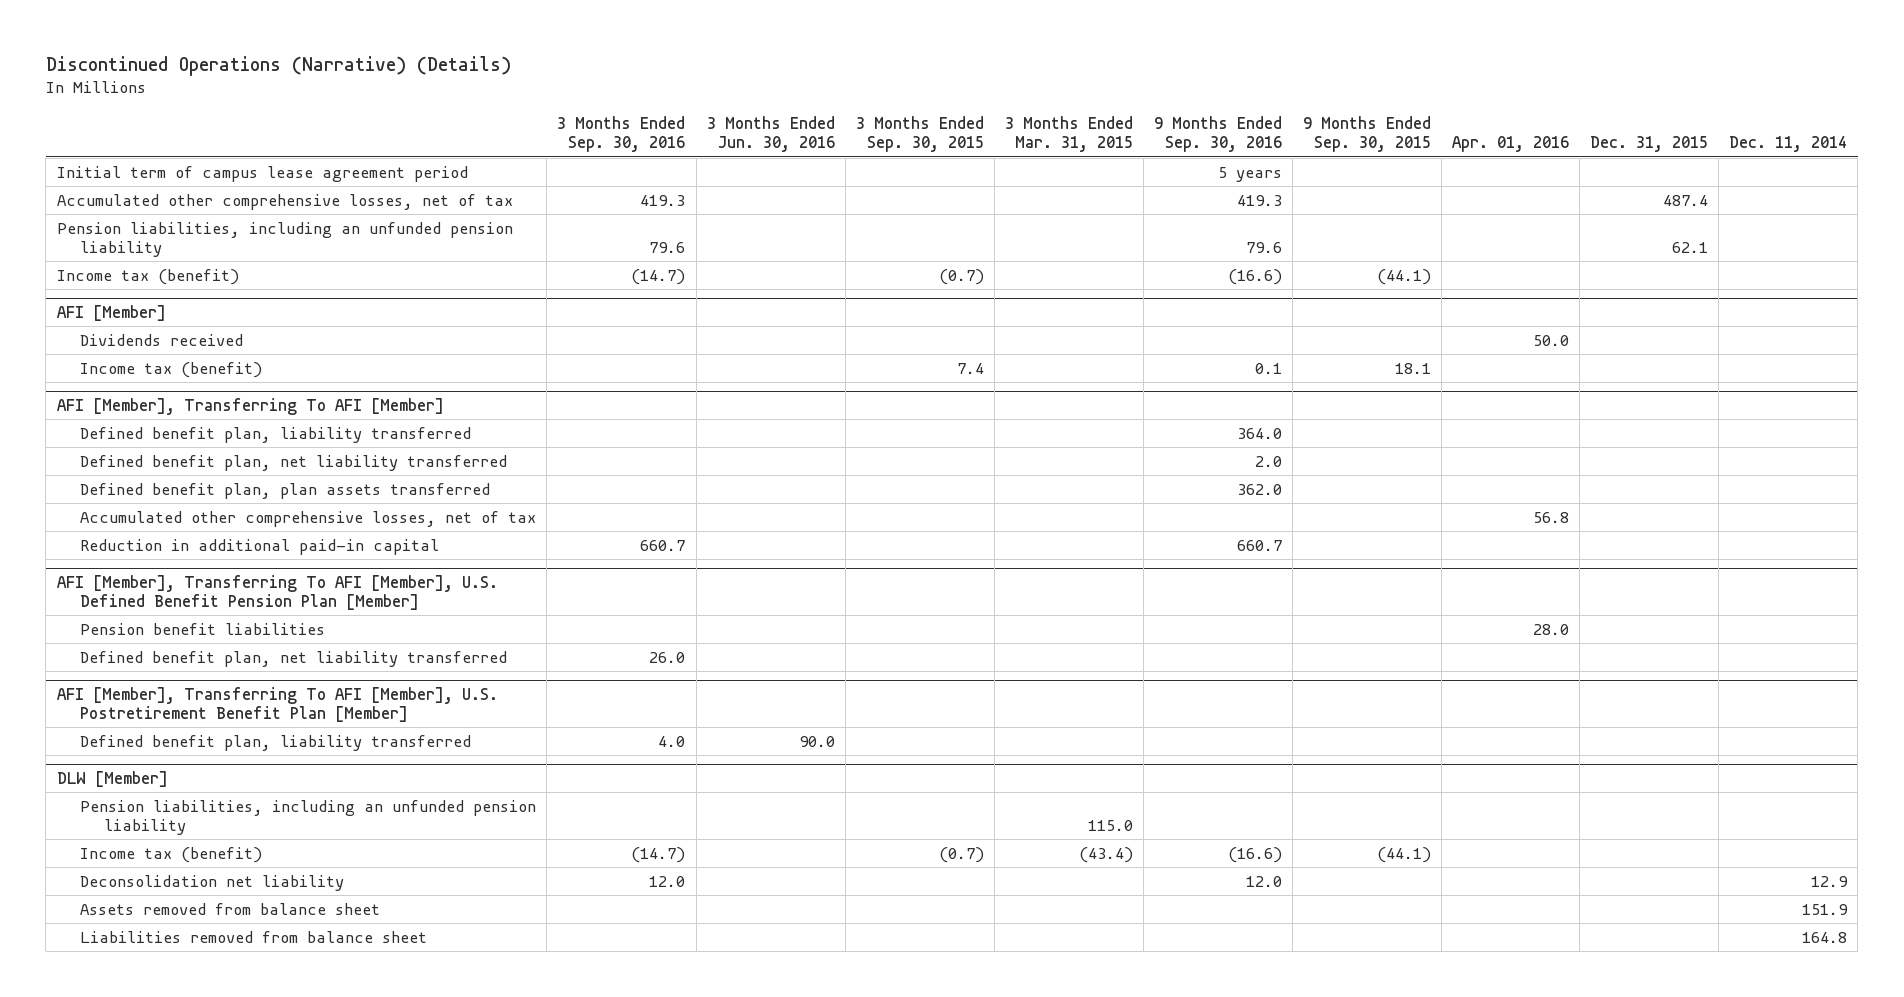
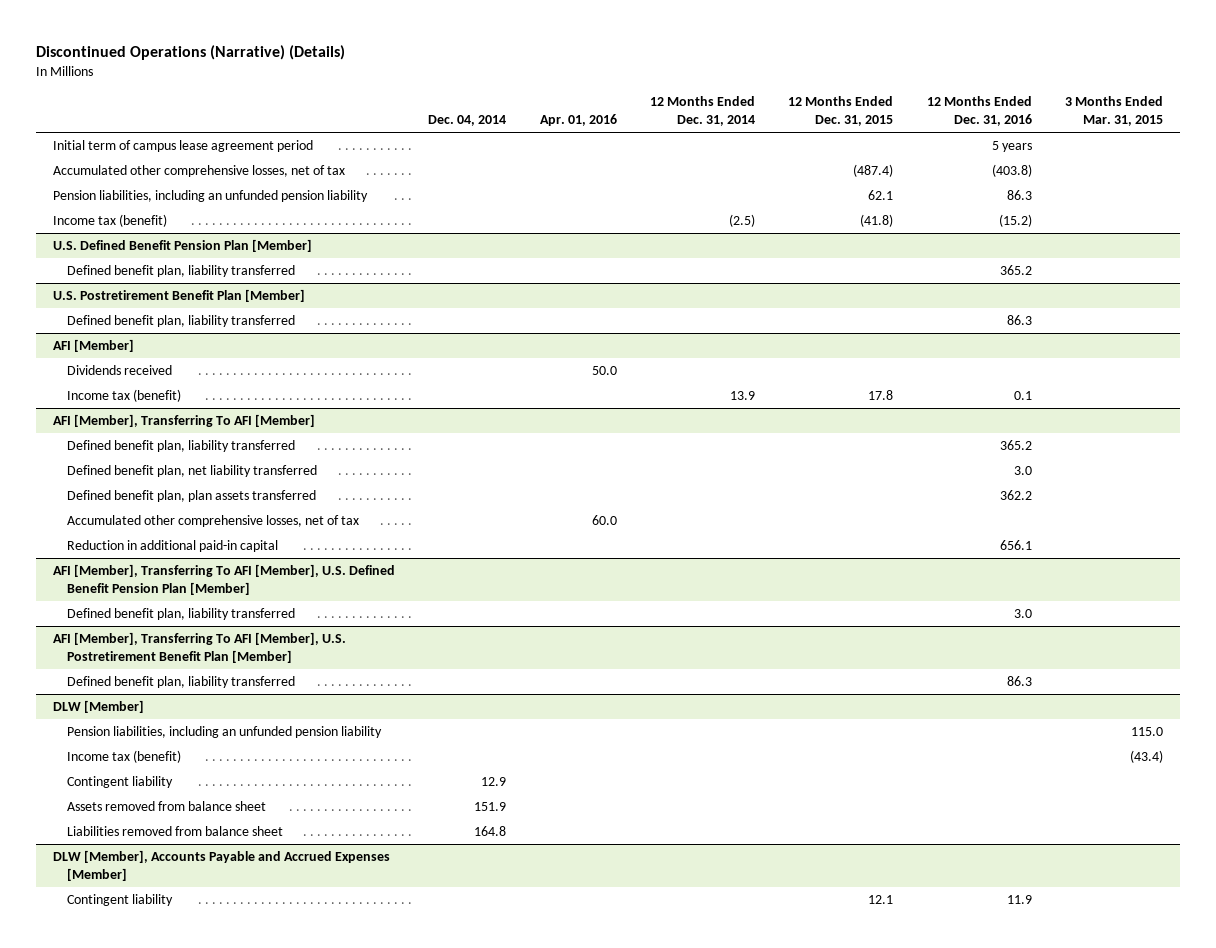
- | 3 Months Ended Sep. 30, 2016 | 3 Months Ended Jun. 30, 2016 | 3 Months Ended Sep. 30, 2015 | 3 Months Ended Mar. 31, 2015 | 9 Months Ended Sep. 30, 2016 | 9 Months Ended Sep. 30, 2015 | Apr. 01, 2016 | Dec. 31, 2015 | Dec. 11, 2014
+ | Dec. 04, 2014 | Apr. 01, 2016 | 12 Months Ended Dec. 31, 2014 | 12 Months Ended Dec. 31, 2015 | 12 Months Ended Dec. 31, 2016 | 3 Months Ended Mar. 31, 2015
+ U.S. Defined Benefit Pension Plan [Member]
+ Defined benefit plan, liability transferred | | | | | 365.2 |
+ U.S. Postretirement Benefit Plan [Member]
+ Defined benefit plan, liability transferred | | | | | 86.3 |
@ AFI [Member], Transferring To AFI [Member]
- Accumulated other comprehensive losses, net of tax | | | | | | | 56.8 | |
+ Accumulated other comprehensive losses, net of tax | | 60.0 | | | |
@ AFI [Member], Transferring To AFI [Member], U.S. Defined Benefit Pension Plan [Member]
- Pension benefit liabilities | | | | | | | 28.0 | |
- Defined benefit plan, net liability transferred | 26.0 | | | | | | | |
+ Defined benefit plan, liability transferred | | | | | 3.0 |
@ DLW [Member]
- Deconsolidation net liability | 12.0 | | | | 12.0 | | | | 12.9
+ Contingent liability | 12.9 | | | | |
+ DLW [Member], Accounts Payable and Accrued Expenses [Member]
+ Contingent liability | | | | 12.1 | 11.9 |

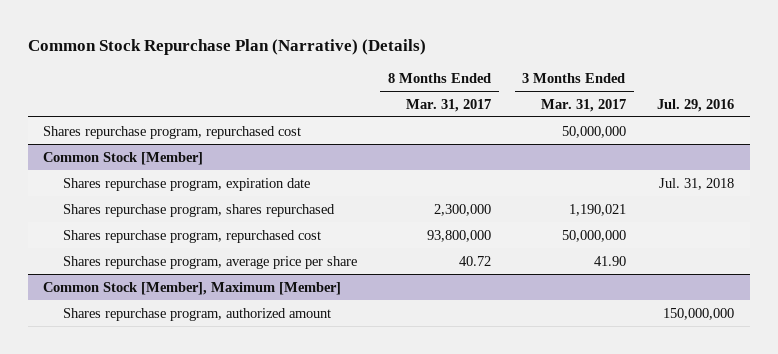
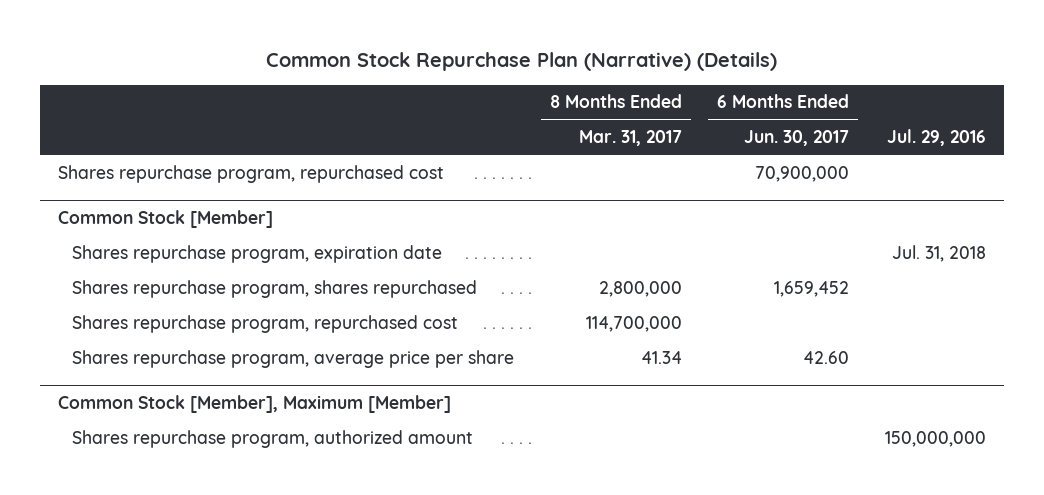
- | 8 Months Ended Mar. 31, 2017 | 3 Months Ended Mar. 31, 2017 | Jul. 29, 2016
+ | 8 Months Ended Mar. 31, 2017 | 6 Months Ended Jun. 30, 2017 | Jul. 29, 2016
@ Common Stock [Member]
- Shares repurchase program, shares repurchased | 2,300,000 | 1,190,021 |
- Shares repurchase program, repurchased cost | 93,800,000 | 50,000,000 |
- Shares repurchase program, average price per share | 40.72 | 41.90 |
+ Shares repurchase program, shares repurchased | 2,800,000 | 1,659,452 |
+ Shares repurchase program, repurchased cost | 114,700,000 | |
+ Shares repurchase program, average price per share | 41.34 | 42.60 |

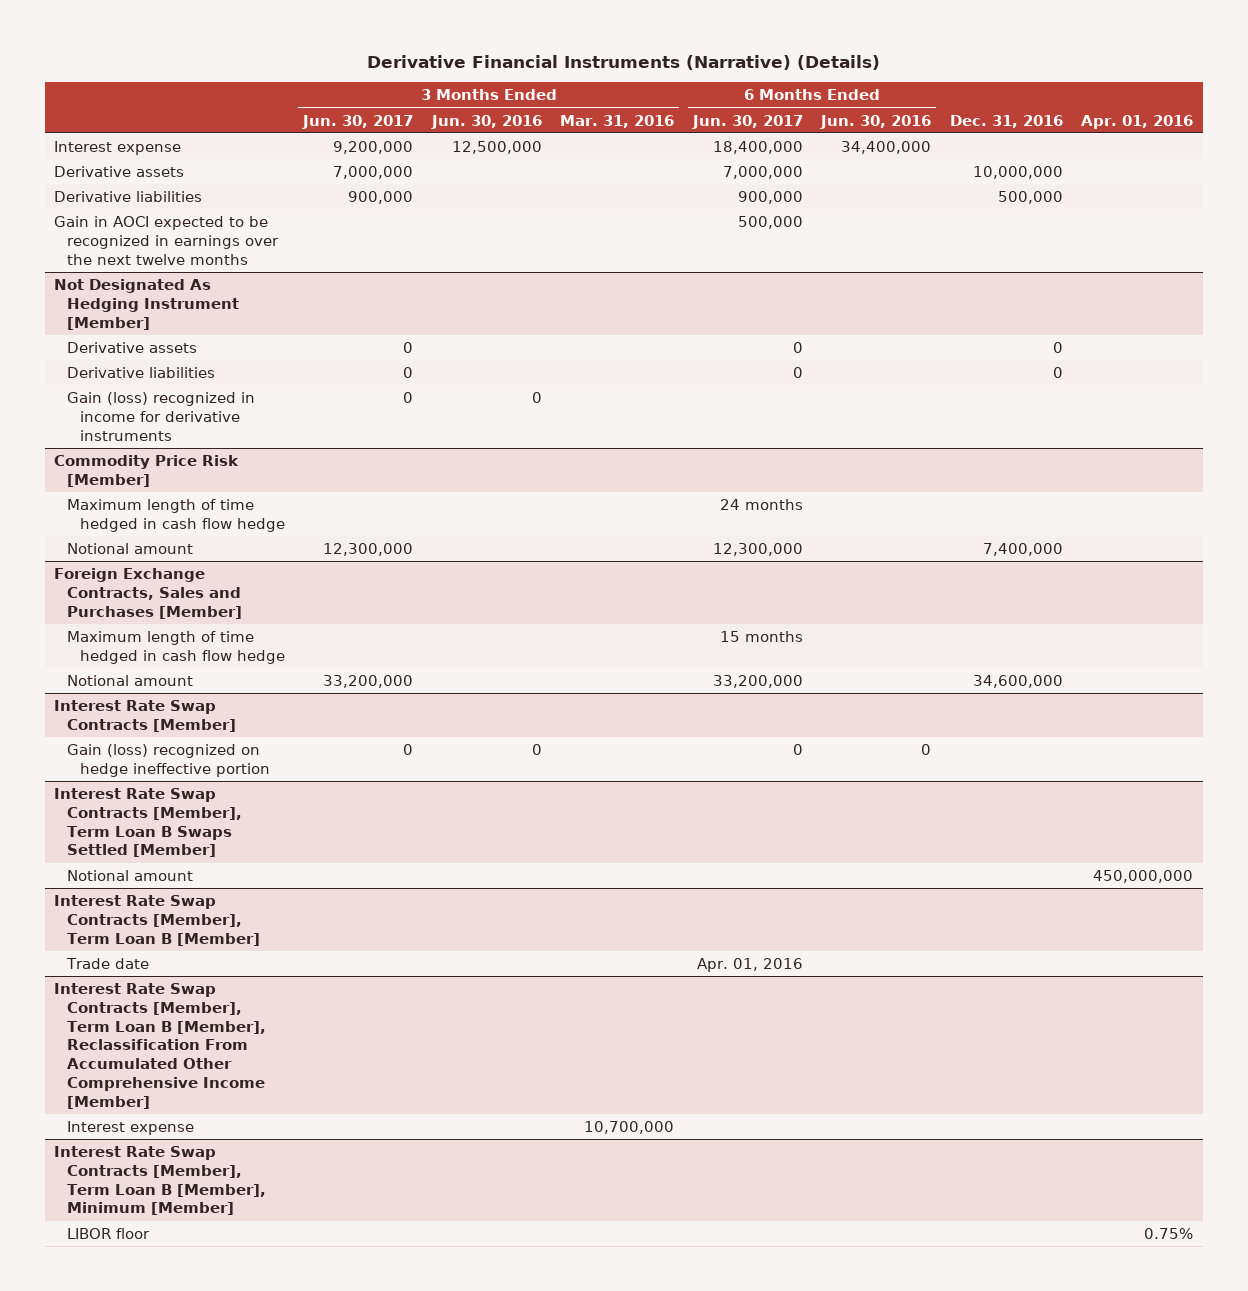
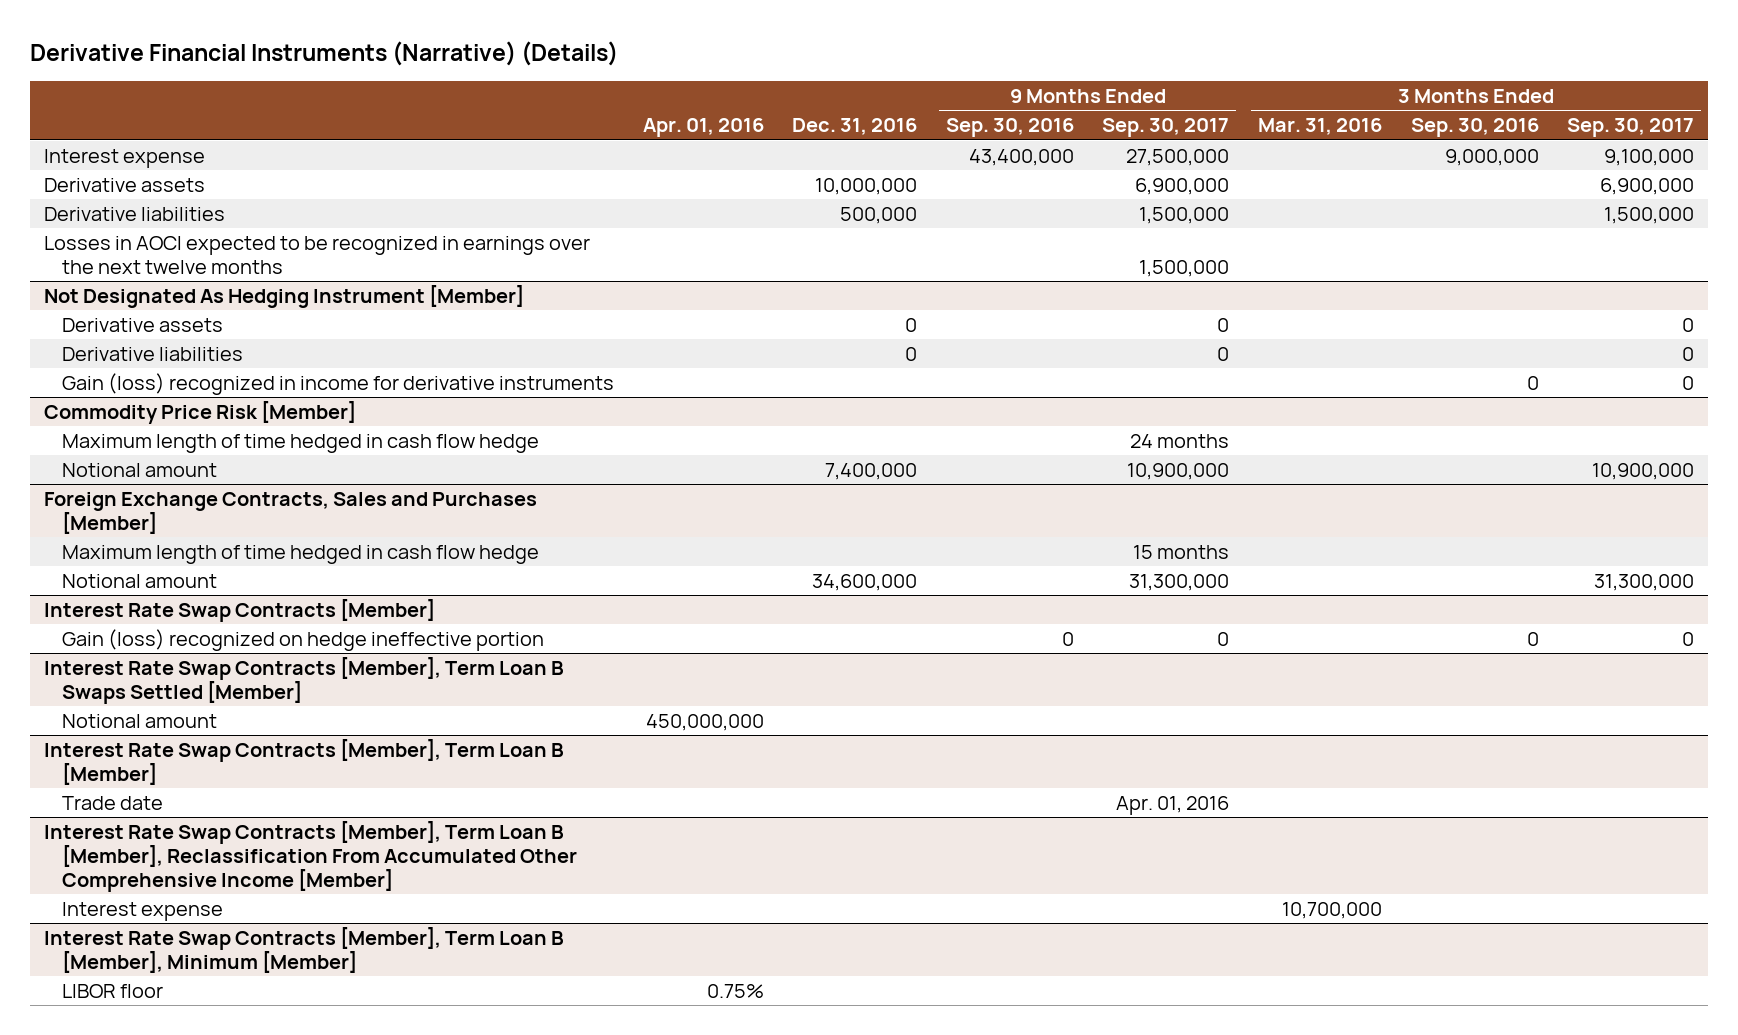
- | 3 Months Ended Jun. 30, 2017 | 3 Months Ended Jun. 30, 2016 | 3 Months Ended Mar. 31, 2016 | 6 Months Ended Jun. 30, 2017 | 6 Months Ended Jun. 30, 2016 | Dec. 31, 2016 | Apr. 01, 2016
+ | Apr. 01, 2016 | Dec. 31, 2016 | 9 Months Ended Sep. 30, 2016 | 9 Months Ended Sep. 30, 2017 | 3 Months Ended Mar. 31, 2016 | 3 Months Ended Sep. 30, 2016 | 3 Months Ended Sep. 30, 2017
- Gain in AOCI expected to be recognized in earnings over the next twelve months | | | | 500,000 | | |
+ Losses in AOCI expected to be recognized in earnings over the next twelve months | | | | 1,500,000 | | |

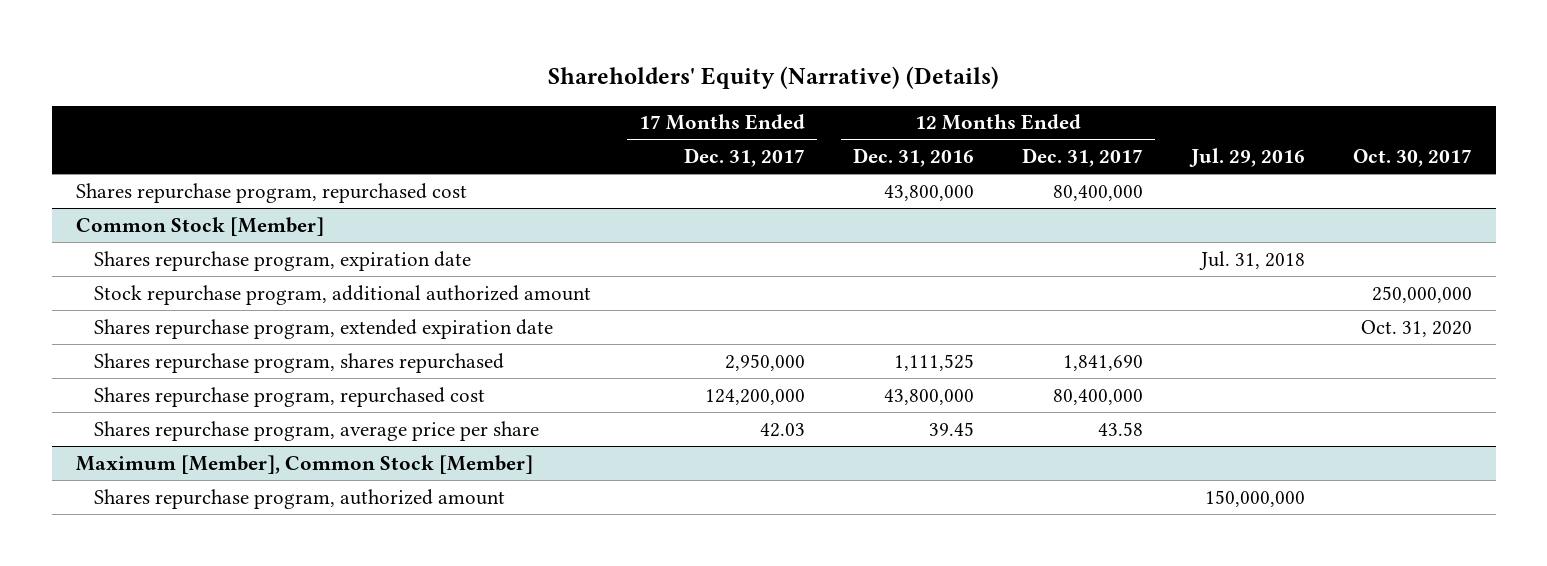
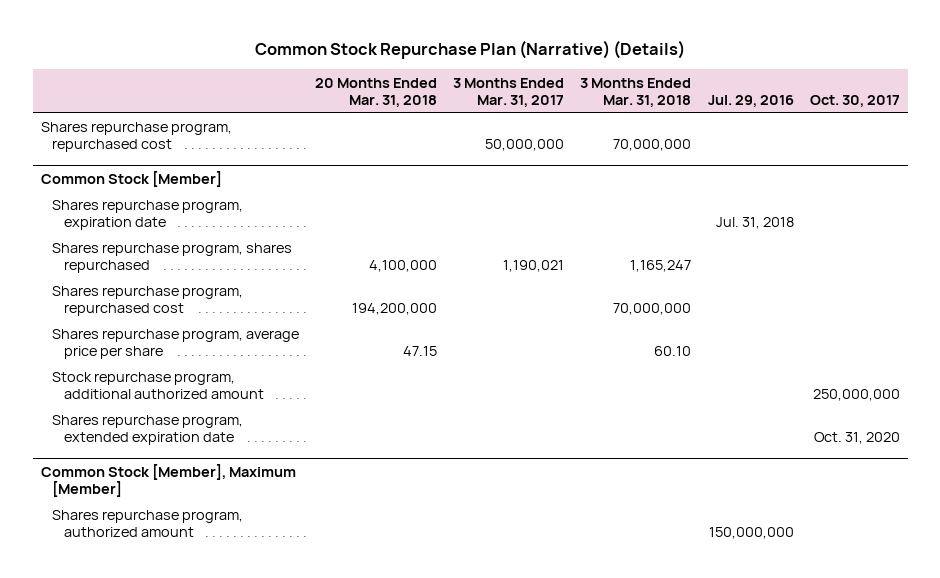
- Shareholders' Equity (Narrative) (Details)
+ Common Stock Repurchase Plan (Narrative) (Details)
- | 17 Months Ended Dec. 31, 2017 | 12 Months Ended Dec. 31, 2016 | 12 Months Ended Dec. 31, 2017 | Jul. 29, 2016 | Oct. 30, 2017
+ | 20 Months Ended Mar. 31, 2018 | 3 Months Ended Mar. 31, 2017 | 3 Months Ended Mar. 31, 2018 | Jul. 29, 2016 | Oct. 30, 2017
- Maximum [Member], Common Stock [Member]
@ Common Stock [Member]
moved down: Stock repurchase program, additional authorized amount | | | | | 250,000,000
moved down: Shares repurchase program, extended expiration date | | | | | Oct. 31, 2020
+ Common Stock [Member], Maximum [Member]

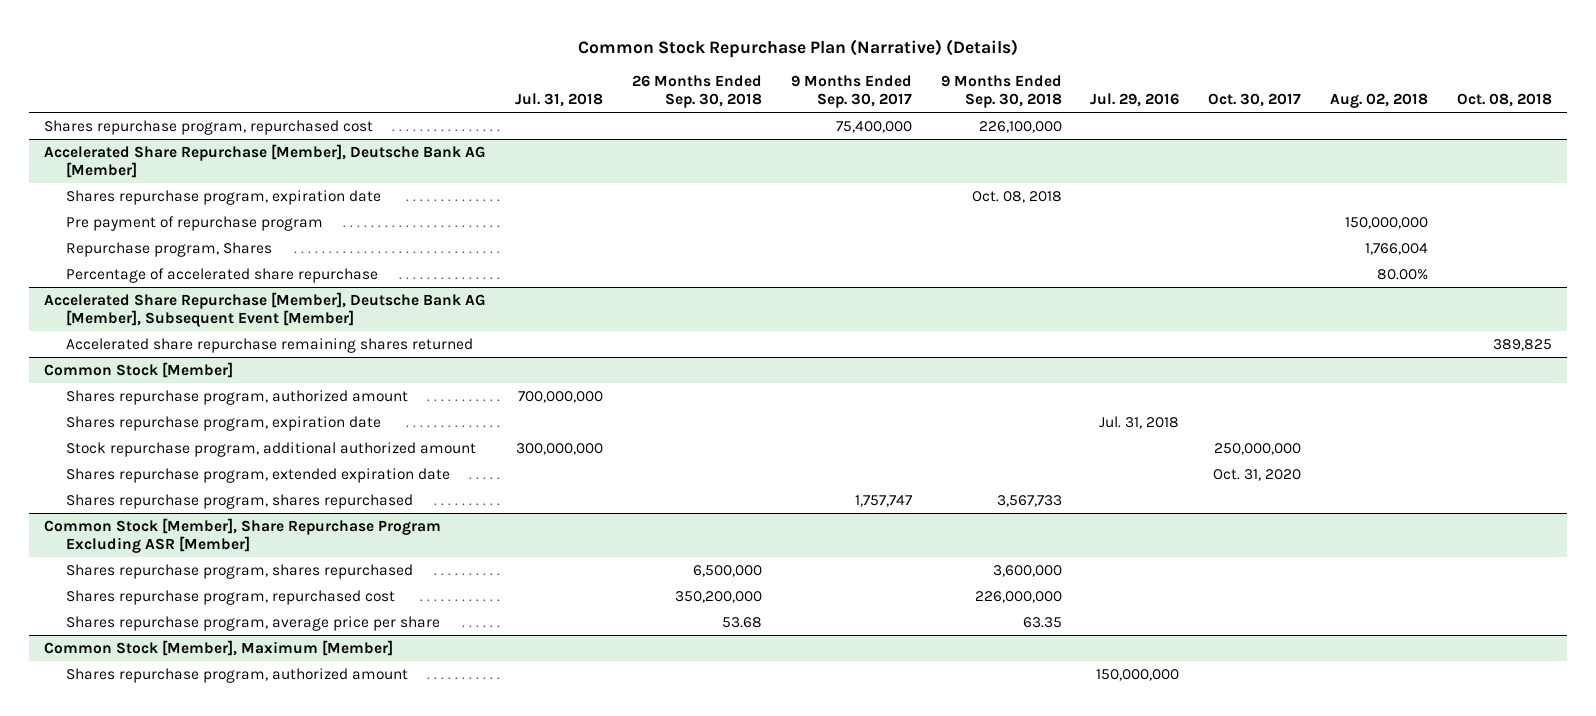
- | 20 Months Ended Mar. 31, 2018 | 3 Months Ended Mar. 31, 2017 | 3 Months Ended Mar. 31, 2018 | Jul. 29, 2016 | Oct. 30, 2017
+ | Jul. 31, 2018 | 26 Months Ended Sep. 30, 2018 | 9 Months Ended Sep. 30, 2017 | 9 Months Ended Sep. 30, 2018 | Jul. 29, 2016 | Oct. 30, 2017 | Aug. 02, 2018 | Oct. 08, 2018
+ Accelerated Share Repurchase [Member], Deutsche Bank AG [Member]
+ Shares repurchase program, expiration date | | | | Oct. 08, 2018 | | | |
+ Pre payment of repurchase program | | | | | | | 150,000,000 |
+ Repurchase program, Shares | | | | | | | 1,766,004 |
+ Percentage of accelerated share repurchase | | | | | | | 80.00% |
+ Accelerated Share Repurchase [Member], Deutsche Bank AG [Member], Subsequent Event [Member]
+ Accelerated share repurchase remaining shares returned | | | | | | | | 389,825
@ Common Stock [Member]
+ Shares repurchase program, authorized amount | 700,000,000 | | | | | | |
- Shares repurchase program, repurchased cost | 194,200,000 | | 70,000,000 | |
- Shares repurchase program, average price per share | 47.15 | | 60.10 | |
moved down: Shares repurchase program, shares repurchased | | | 1,757,747 | 3,567,733 | | | |
+ Common Stock [Member], Share Repurchase Program Excluding ASR [Member]
+ Shares repurchase program, shares repurchased | | 6,500,000 | | 3,600,000 | | | |
+ Shares repurchase program, repurchased cost | | 350,200,000 | | 226,000,000 | | | |
+ Shares repurchase program, average price per share | | 53.68 | | 63.35 | | | |

